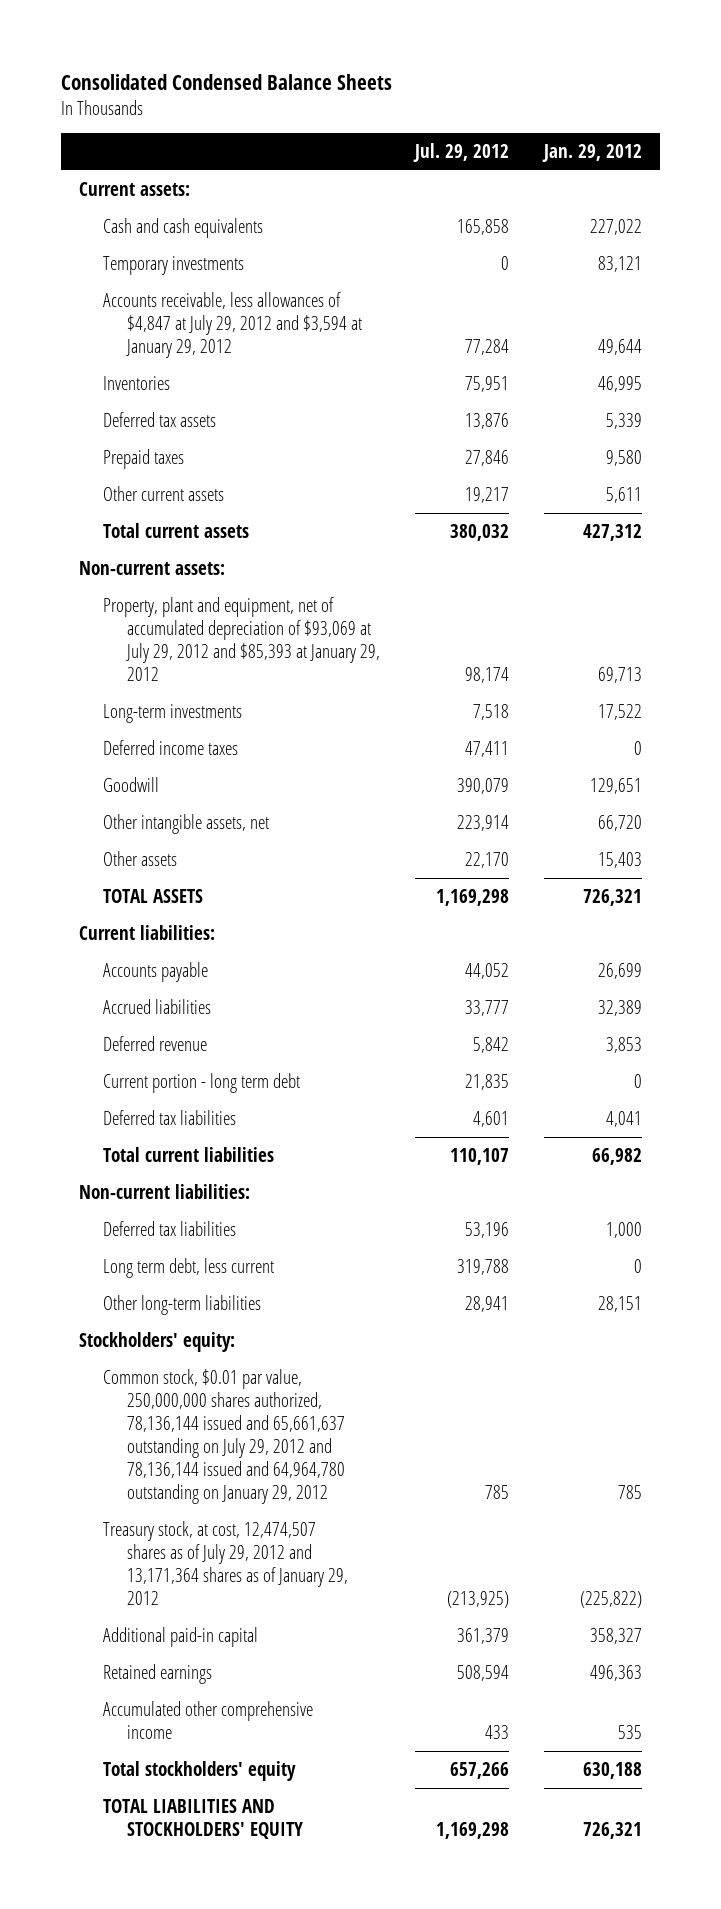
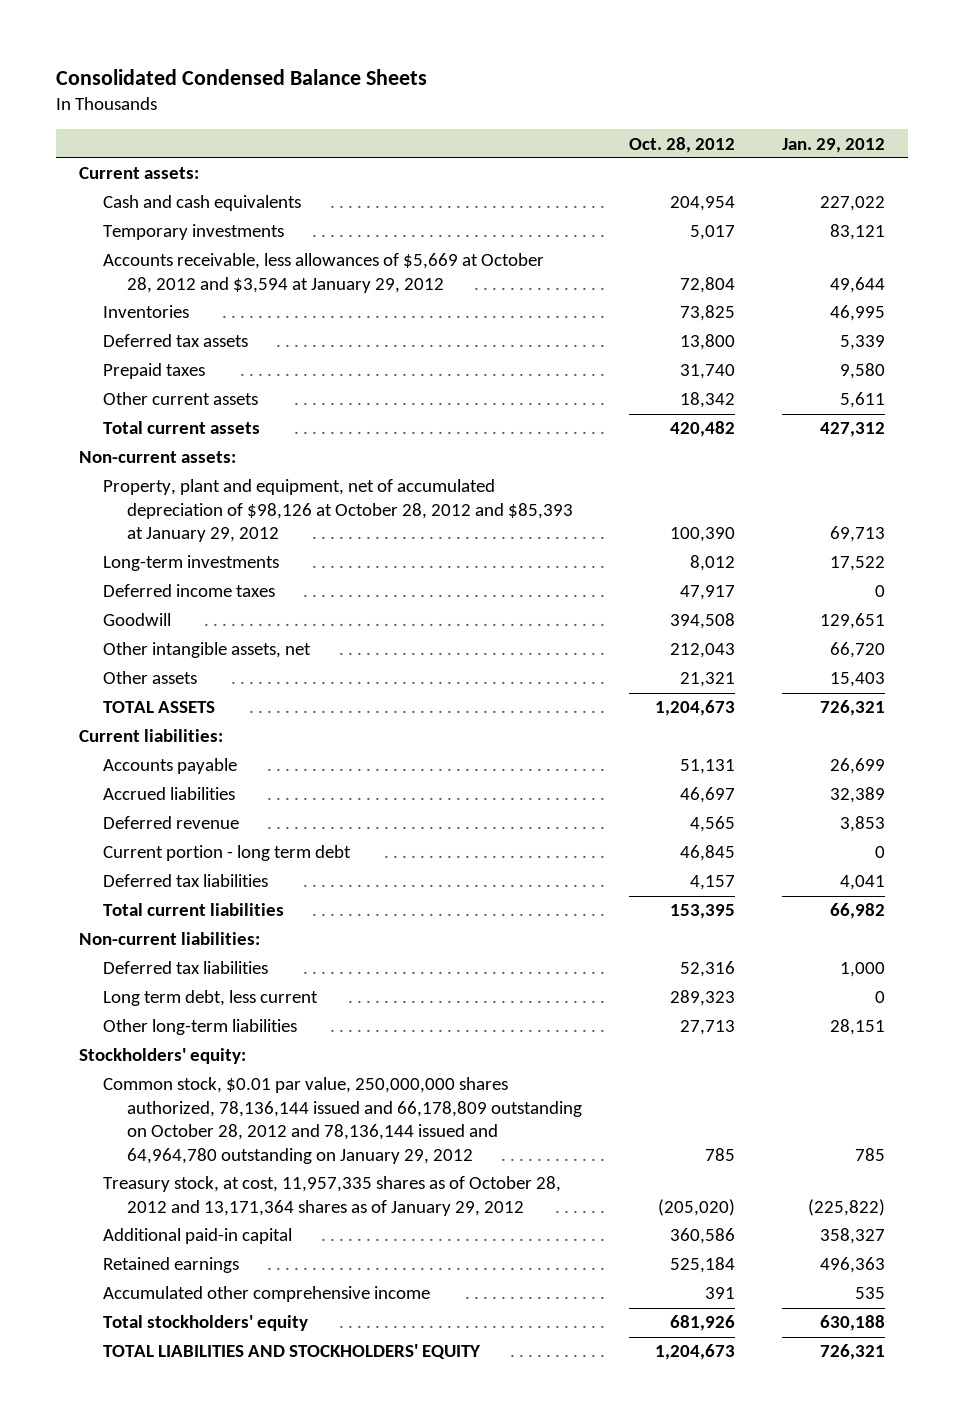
- | Jul. 29, 2012 | Jan. 29, 2012
+ | Oct. 28, 2012 | Jan. 29, 2012
- Accounts receivable, less allowances of $4,847 at July 29, 2012 and $3,594 at January 29, 2012 | 77,284 | 49,644
+ Accounts receivable, less allowances of $5,669 at October 28, 2012 and $3,594 at January 29, 2012 | 72,804 | 49,644
- Property, plant and equipment, net of accumulated depreciation of $93,069 at July 29, 2012 and $85,393 at January 29, 2012 | 98,174 | 69,713
+ Property, plant and equipment, net of accumulated depreciation of $98,126 at October 28, 2012 and $85,393 at January 29, 2012 | 100,390 | 69,713
- Common stock, $0.01 par value, 250,000,000 shares authorized, 78,136,144 issued and 65,661,637 outstanding on July 29, 2012 and 78,136,144 issued and 64,964,780 outstanding on January 29, 2012 | 785 | 785
- Treasury stock, at cost, 12,474,507 shares as of July 29, 2012 and 13,171,364 shares as of January 29, 2012 | (213,925) | (225,822)
+ Common stock, $0.01 par value, 250,000,000 shares authorized, 78,136,144 issued and 66,178,809 outstanding on October 28, 2012 and 78,136,144 issued and 64,964,780 outstanding on January 29, 2012 | 785 | 785
+ Treasury stock, at cost, 11,957,335 shares as of October 28, 2012 and 13,171,364 shares as of January 29, 2012 | (205,020) | (225,822)

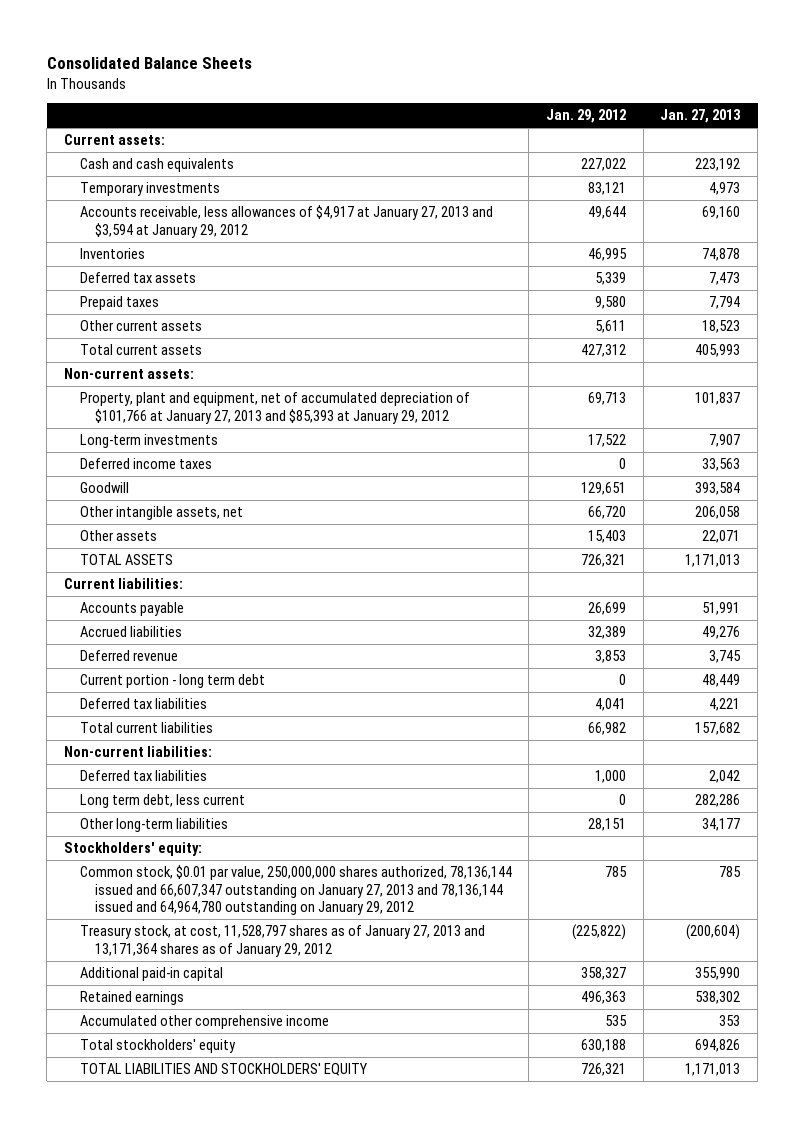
- Consolidated Condensed Balance Sheets
+ Consolidated Balance Sheets
- | Oct. 28, 2012 | Jan. 29, 2012
+ | Jan. 29, 2012 | Jan. 27, 2013
- Accounts receivable, less allowances of $5,669 at October 28, 2012 and $3,594 at January 29, 2012 | 72,804 | 49,644
+ Accounts receivable, less allowances of $4,917 at January 27, 2013 and $3,594 at January 29, 2012 | 49,644 | 69,160
- Property, plant and equipment, net of accumulated depreciation of $98,126 at October 28, 2012 and $85,393 at January 29, 2012 | 100,390 | 69,713
+ Property, plant and equipment, net of accumulated depreciation of $101,766 at January 27, 2013 and $85,393 at January 29, 2012 | 69,713 | 101,837
- Common stock, $0.01 par value, 250,000,000 shares authorized, 78,136,144 issued and 66,178,809 outstanding on October 28, 2012 and 78,136,144 issued and 64,964,780 outstanding on January 29, 2012 | 785 | 785
- Treasury stock, at cost, 11,957,335 shares as of October 28, 2012 and 13,171,364 shares as of January 29, 2012 | (205,020) | (225,822)
+ Common stock, $0.01 par value, 250,000,000 shares authorized, 78,136,144 issued and 66,607,347 outstanding on January 27, 2013 and 78,136,144 issued and 64,964,780 outstanding on January 29, 2012 | 785 | 785
+ Treasury stock, at cost, 11,528,797 shares as of January 27, 2013 and 13,171,364 shares as of January 29, 2012 | (225,822) | (200,604)

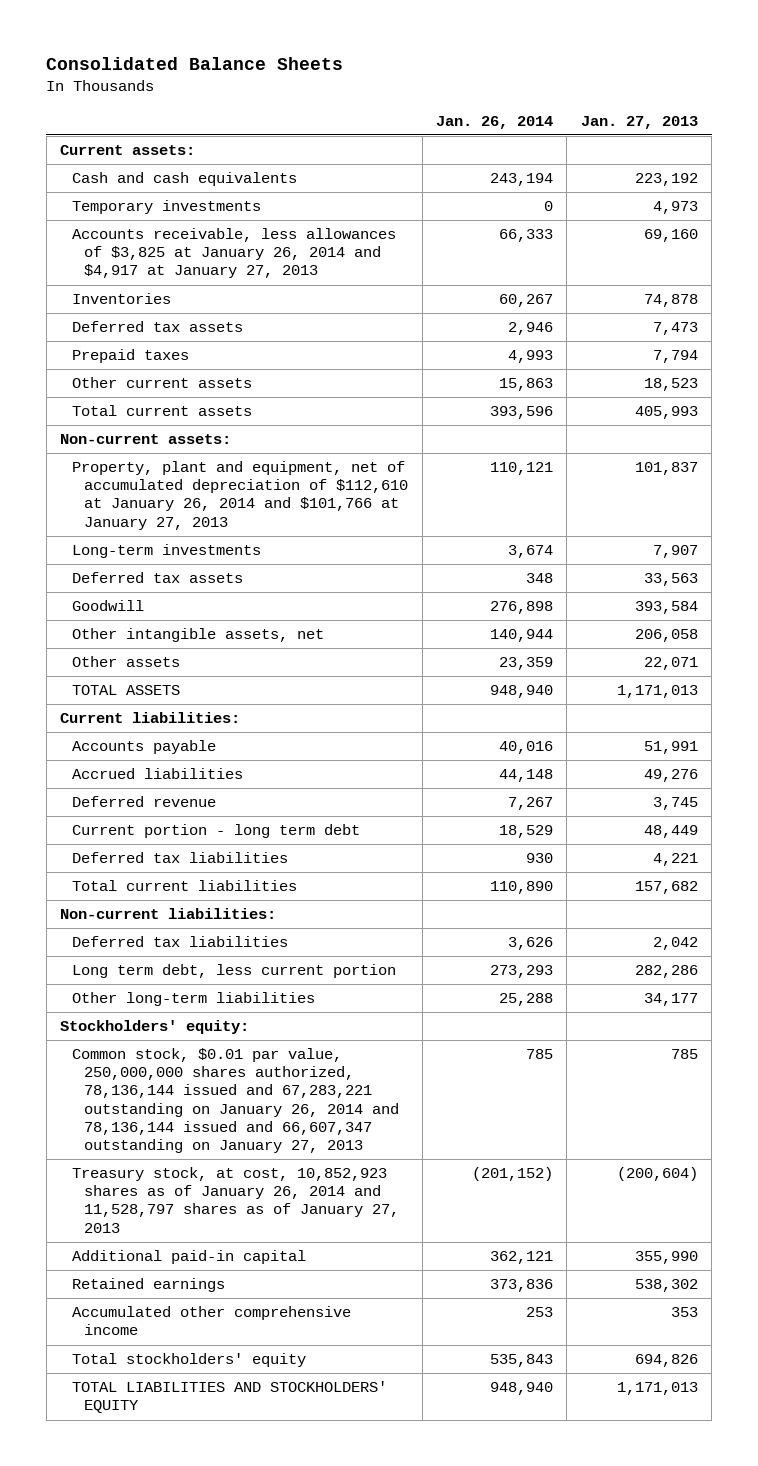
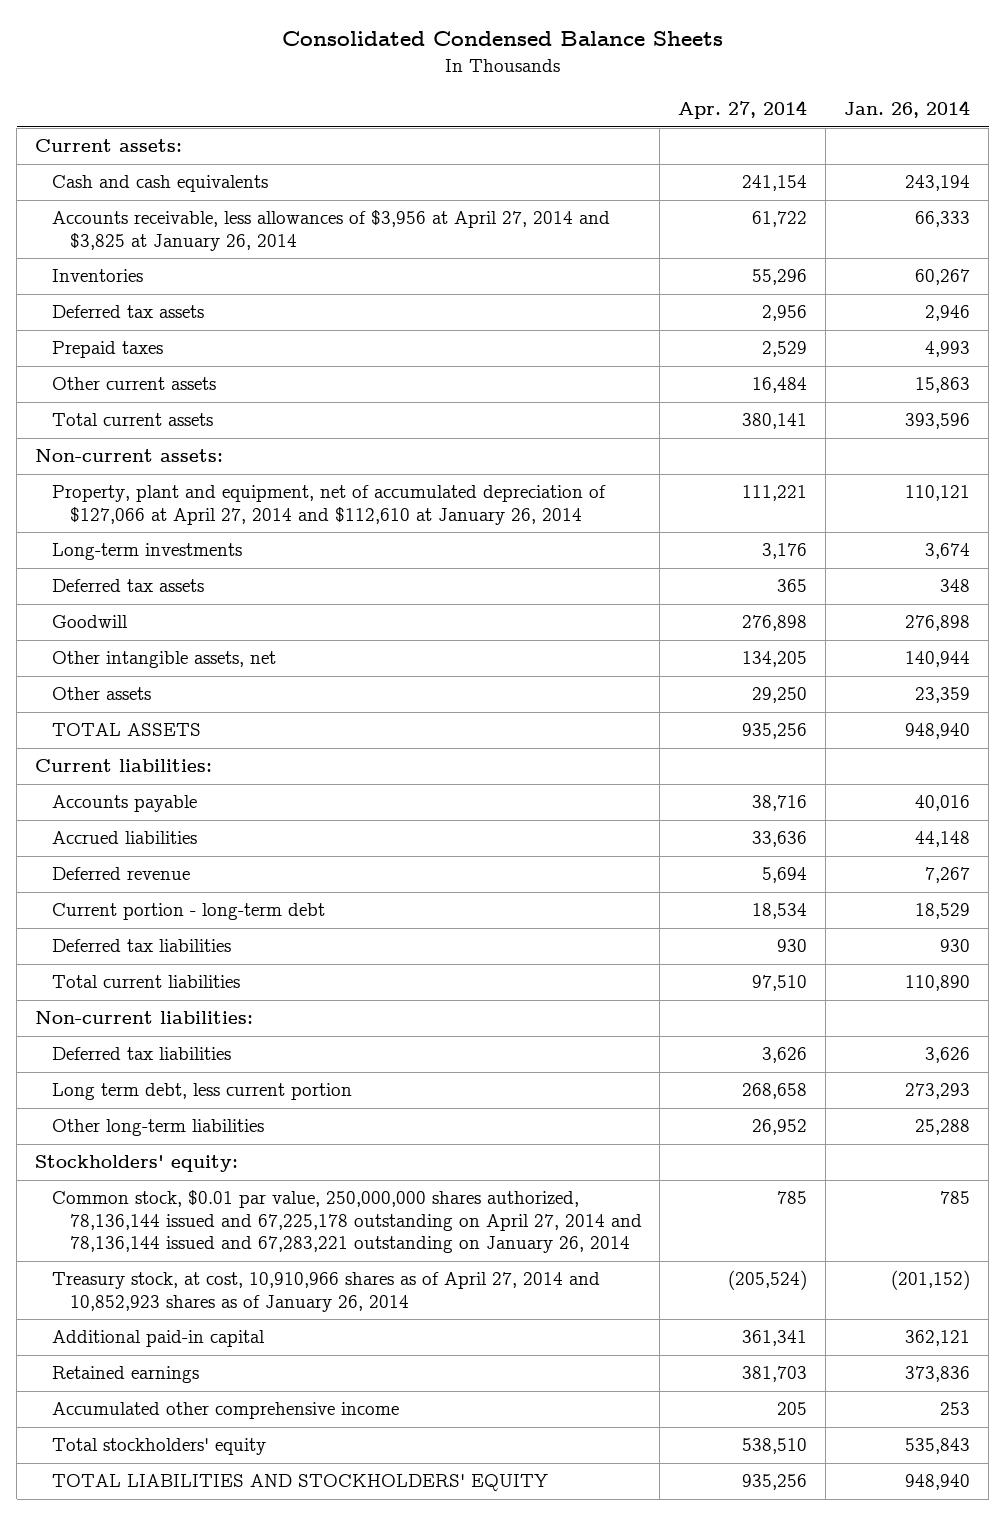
- Consolidated Balance Sheets
+ Consolidated Condensed Balance Sheets
- | Jan. 26, 2014 | Jan. 27, 2013
+ | Apr. 27, 2014 | Jan. 26, 2014
- Temporary investments | 0 | 4,973
- Accounts receivable, less allowances of $3,825 at January 26, 2014 and $4,917 at January 27, 2013 | 66,333 | 69,160
+ Accounts receivable, less allowances of $3,956 at April 27, 2014 and $3,825 at January 26, 2014 | 61,722 | 66,333
- Property, plant and equipment, net of accumulated depreciation of $112,610 at January 26, 2014 and $101,766 at January 27, 2013 | 110,121 | 101,837
+ Property, plant and equipment, net of accumulated depreciation of $127,066 at April 27, 2014 and $112,610 at January 26, 2014 | 111,221 | 110,121
- Current portion - long term debt | 18,529 | 48,449
+ Current portion - long-term debt | 18,534 | 18,529
- Common stock, $0.01 par value, 250,000,000 shares authorized, 78,136,144 issued and 67,283,221 outstanding on January 26, 2014 and 78,136,144 issued and 66,607,347 outstanding on January 27, 2013 | 785 | 785
- Treasury stock, at cost, 10,852,923 shares as of January 26, 2014 and 11,528,797 shares as of January 27, 2013 | (201,152) | (200,604)
+ Common stock, $0.01 par value, 250,000,000 shares authorized, 78,136,144 issued and 67,225,178 outstanding on April 27, 2014 and 78,136,144 issued and 67,283,221 outstanding on January 26, 2014 | 785 | 785
+ Treasury stock, at cost, 10,910,966 shares as of April 27, 2014 and 10,852,923 shares as of January 26, 2014 | (205,524) | (201,152)

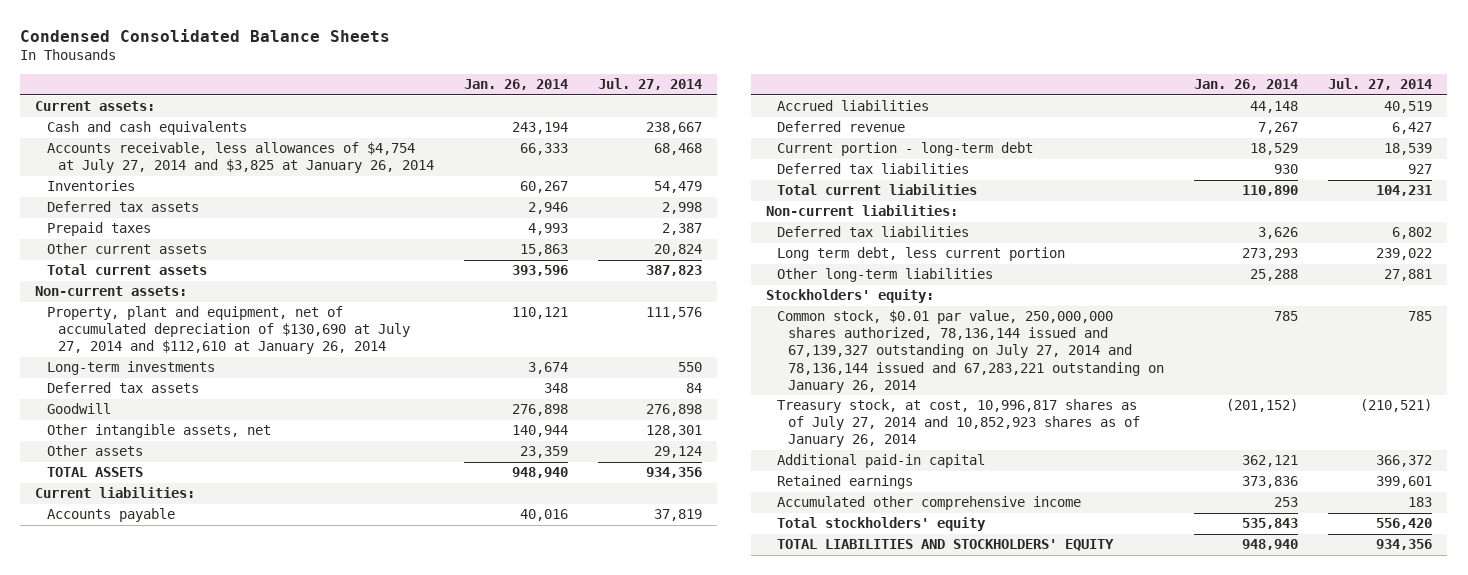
- Consolidated Condensed Balance Sheets
+ Condensed Consolidated Balance Sheets
- | Apr. 27, 2014 | Jan. 26, 2014
+ | Jan. 26, 2014 | Jul. 27, 2014
- Accounts receivable, less allowances of $3,956 at April 27, 2014 and $3,825 at January 26, 2014 | 61,722 | 66,333
+ Accounts receivable, less allowances of $4,754 at July 27, 2014 and $3,825 at January 26, 2014 | 66,333 | 68,468
- Property, plant and equipment, net of accumulated depreciation of $127,066 at April 27, 2014 and $112,610 at January 26, 2014 | 111,221 | 110,121
+ Property, plant and equipment, net of accumulated depreciation of $130,690 at July 27, 2014 and $112,610 at January 26, 2014 | 110,121 | 111,576
- Common stock, $0.01 par value, 250,000,000 shares authorized, 78,136,144 issued and 67,225,178 outstanding on April 27, 2014 and 78,136,144 issued and 67,283,221 outstanding on January 26, 2014 | 785 | 785
- Treasury stock, at cost, 10,910,966 shares as of April 27, 2014 and 10,852,923 shares as of January 26, 2014 | (205,524) | (201,152)
+ Common stock, $0.01 par value, 250,000,000 shares authorized, 78,136,144 issued and 67,139,327 outstanding on July 27, 2014 and 78,136,144 issued and 67,283,221 outstanding on January 26, 2014 | 785 | 785
+ Treasury stock, at cost, 10,996,817 shares as of July 27, 2014 and 10,852,923 shares as of January 26, 2014 | (201,152) | (210,521)

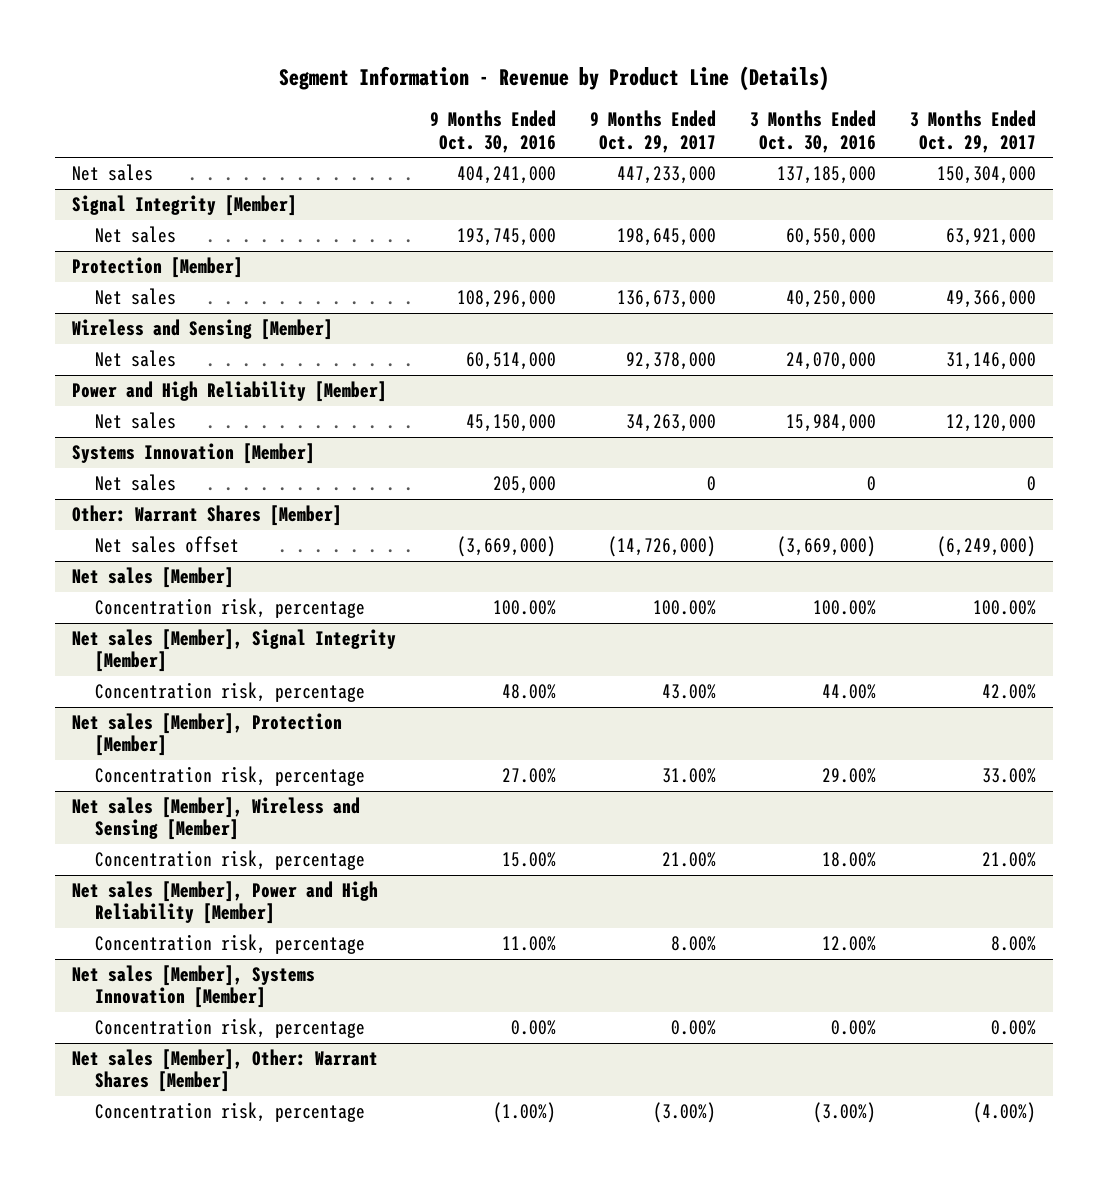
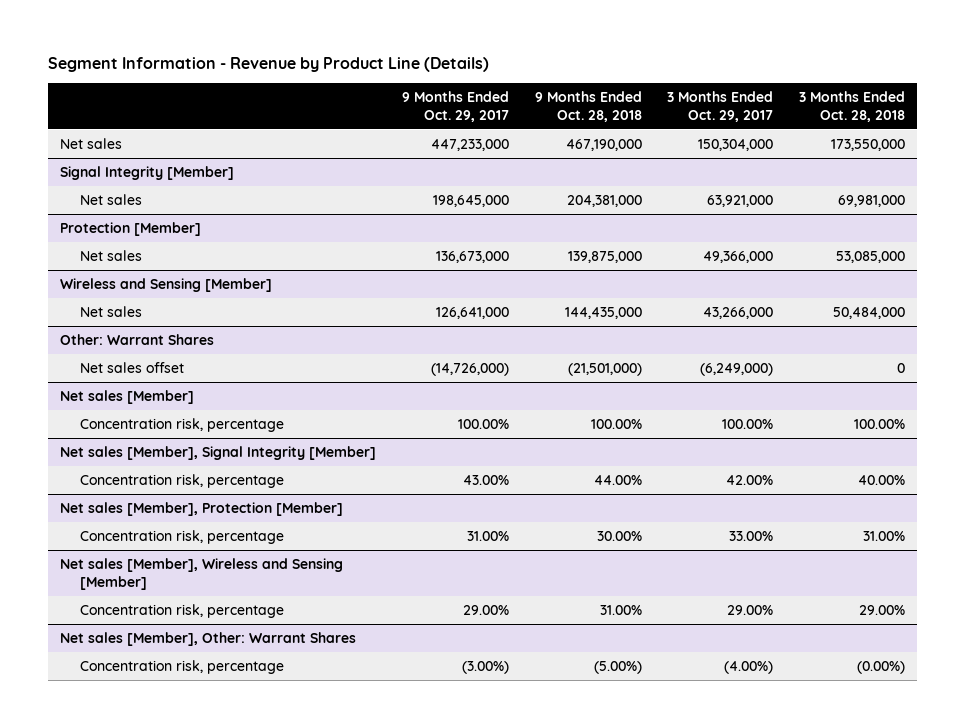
- | 9 Months Ended Oct. 30, 2016 | 9 Months Ended Oct. 29, 2017 | 3 Months Ended Oct. 30, 2016 | 3 Months Ended Oct. 29, 2017
+ | 9 Months Ended Oct. 29, 2017 | 9 Months Ended Oct. 28, 2018 | 3 Months Ended Oct. 29, 2017 | 3 Months Ended Oct. 28, 2018
@ Wireless and Sensing [Member]
- Net sales | 60,514,000 | 92,378,000 | 24,070,000 | 31,146,000
- Power and High Reliability [Member]
- Net sales | 45,150,000 | 34,263,000 | 15,984,000 | 12,120,000
- Systems Innovation [Member]
- Net sales | 205,000 | 0 | 0 | 0
- Other: Warrant Shares [Member]
@ Wireless and Sensing [Member]
+ Net sales | 126,641,000 | 144,435,000 | 43,266,000 | 50,484,000
+ Other: Warrant Shares
@ Net sales [Member], Wireless and Sensing [Member]
- Concentration risk, percentage | 15.00% | 21.00% | 18.00% | 21.00%
- Net sales [Member], Power and High Reliability [Member]
- Concentration risk, percentage | 11.00% | 8.00% | 12.00% | 8.00%
- Net sales [Member], Systems Innovation [Member]
- Concentration risk, percentage | 0.00% | 0.00% | 0.00% | 0.00%
- Net sales [Member], Other: Warrant Shares [Member]
@ Net sales [Member], Wireless and Sensing [Member]
+ Concentration risk, percentage | 29.00% | 31.00% | 29.00% | 29.00%
+ Net sales [Member], Other: Warrant Shares

